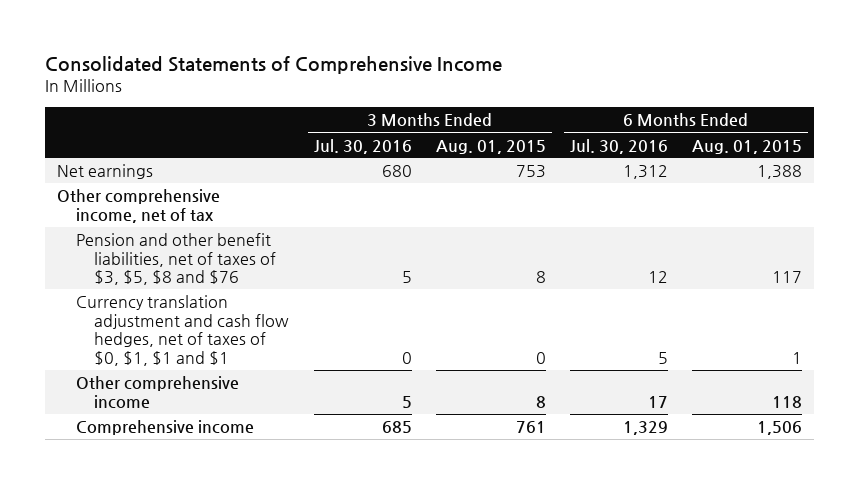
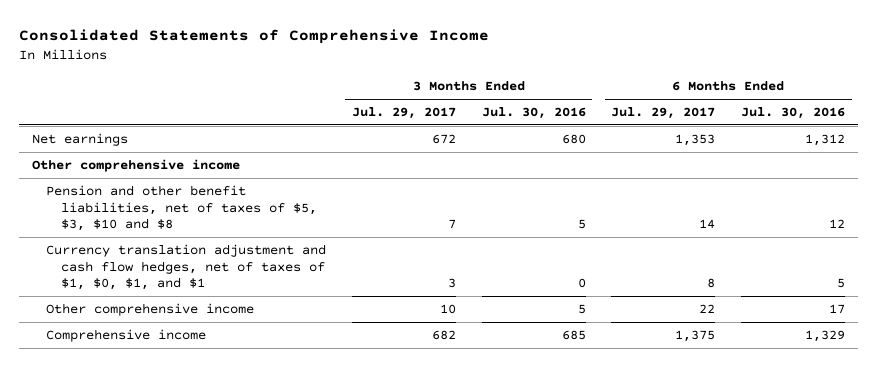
- | 3 Months Ended Jul. 30, 2016 | 3 Months Ended Aug. 01, 2015 | 6 Months Ended Jul. 30, 2016 | 6 Months Ended Aug. 01, 2015
+ | 3 Months Ended Jul. 29, 2017 | 3 Months Ended Jul. 30, 2016 | 6 Months Ended Jul. 29, 2017 | 6 Months Ended Jul. 30, 2016
- Other comprehensive income, net of tax
- Pension and other benefit liabilities, net of taxes of $3, $5, $8 and $76 | 5 | 8 | 12 | 117
- Currency translation adjustment and cash flow hedges, net of taxes of $0, $1, $1 and $1 | 0 | 0 | 5 | 1
+ Other comprehensive income
+ Pension and other benefit liabilities, net of taxes of $5, $3, $10 and $8 | 7 | 5 | 14 | 12
+ Currency translation adjustment and cash flow hedges, net of taxes of $1, $0, $1, and $1 | 3 | 0 | 8 | 5

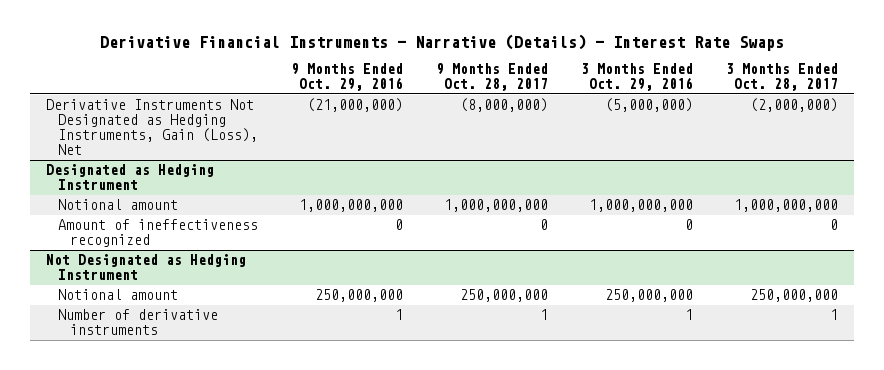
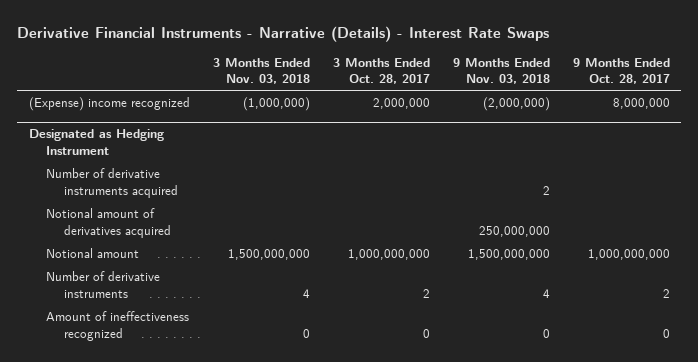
- | 9 Months Ended Oct. 29, 2016 | 9 Months Ended Oct. 28, 2017 | 3 Months Ended Oct. 29, 2016 | 3 Months Ended Oct. 28, 2017
+ | 3 Months Ended Nov. 03, 2018 | 3 Months Ended Oct. 28, 2017 | 9 Months Ended Nov. 03, 2018 | 9 Months Ended Oct. 28, 2017
- Derivative Instruments Not Designated as Hedging Instruments, Gain (Loss), Net | (21,000,000) | (8,000,000) | (5,000,000) | (2,000,000)
+ (Expense) income recognized | (1,000,000) | 2,000,000 | (2,000,000) | 8,000,000
@ Designated as Hedging Instrument
+ Number of derivative instruments acquired | | | 2 |
+ Notional amount of derivatives acquired | | | 250,000,000 |
+ Number of derivative instruments | 4 | 2 | 4 | 2
- Not Designated as Hedging Instrument
- Notional amount | 250,000,000 | 250,000,000 | 250,000,000 | 250,000,000
- Number of derivative instruments | 1 | 1 | 1 | 1

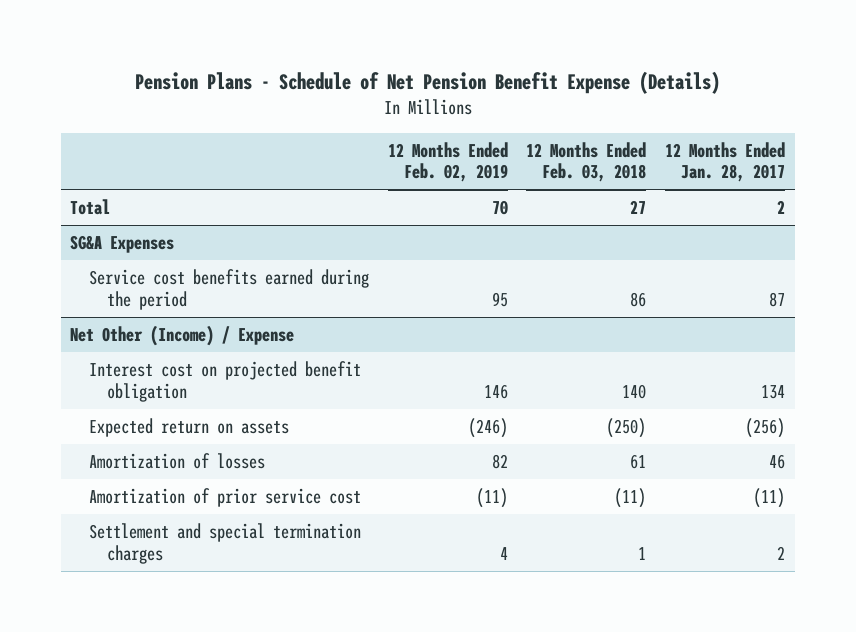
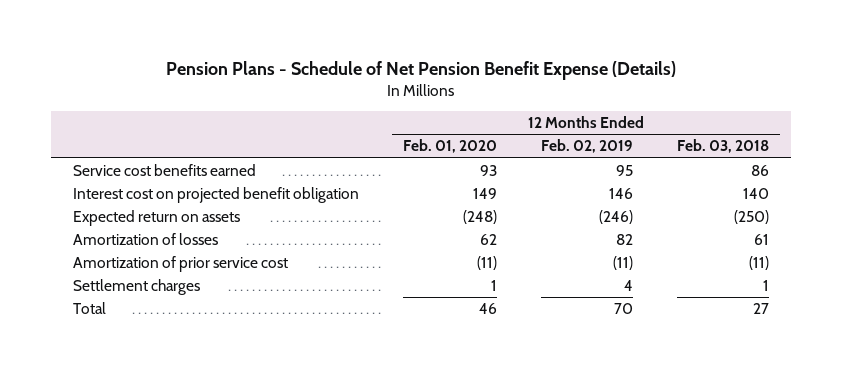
- | 12 Months Ended Feb. 02, 2019 | 12 Months Ended Feb. 03, 2018 | 12 Months Ended Jan. 28, 2017
+ | 12 Months Ended Feb. 01, 2020 | 12 Months Ended Feb. 02, 2019 | 12 Months Ended Feb. 03, 2018
- SG&A Expenses
- Service cost benefits earned during the period | 95 | 86 | 87
- Net Other (Income) / Expense
+ Service cost benefits earned | 93 | 95 | 86
- Settlement and special termination charges | 4 | 1 | 2
+ Settlement charges | 1 | 4 | 1
moved down: Total | 46 | 70 | 27

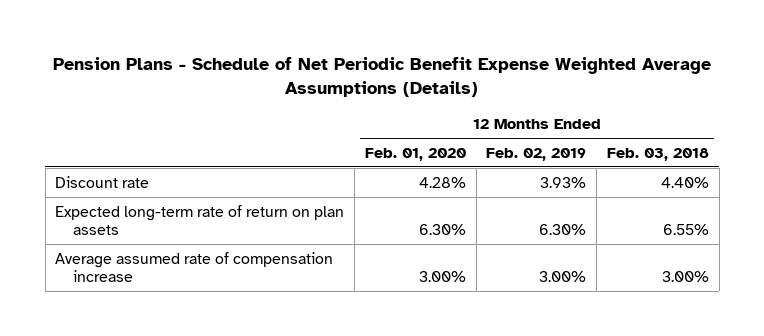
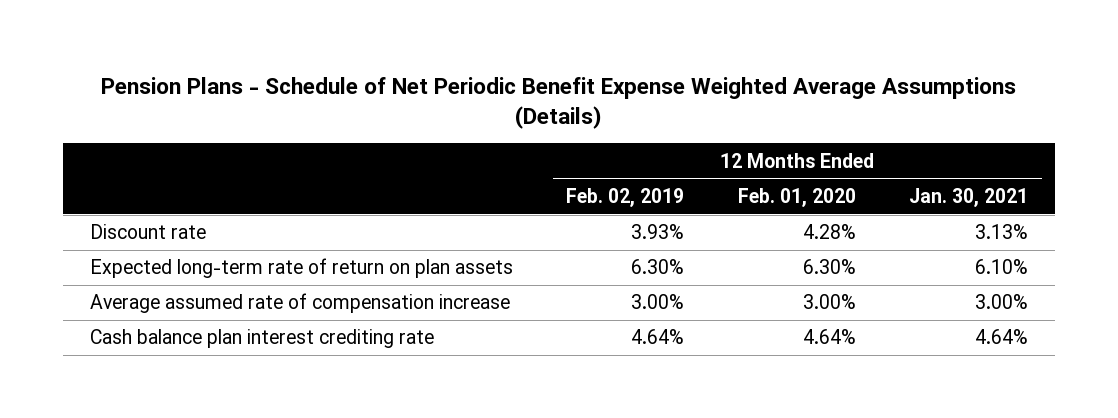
- | 12 Months Ended Feb. 01, 2020 | 12 Months Ended Feb. 02, 2019 | 12 Months Ended Feb. 03, 2018
+ | 12 Months Ended Feb. 02, 2019 | 12 Months Ended Feb. 01, 2020 | 12 Months Ended Jan. 30, 2021
+ Cash balance plan interest crediting rate | 4.64% | 4.64% | 4.64%

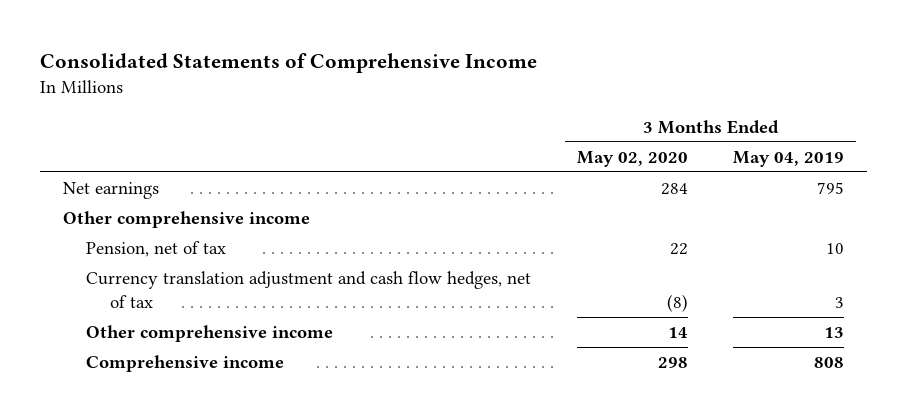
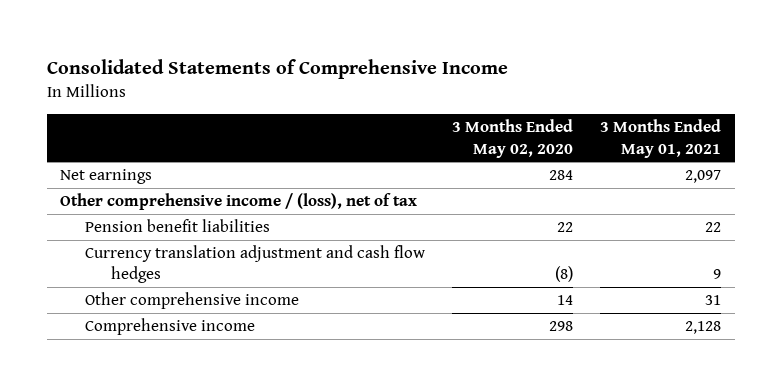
- | 3 Months Ended May 02, 2020 | 3 Months Ended May 04, 2019
+ | 3 Months Ended May 02, 2020 | 3 Months Ended May 01, 2021
- Other comprehensive income
- Pension, net of tax | 22 | 10
- Currency translation adjustment and cash flow hedges, net of tax | (8) | 3
+ Other comprehensive income / (loss), net of tax
+ Pension benefit liabilities | 22 | 22
+ Currency translation adjustment and cash flow hedges | (8) | 9

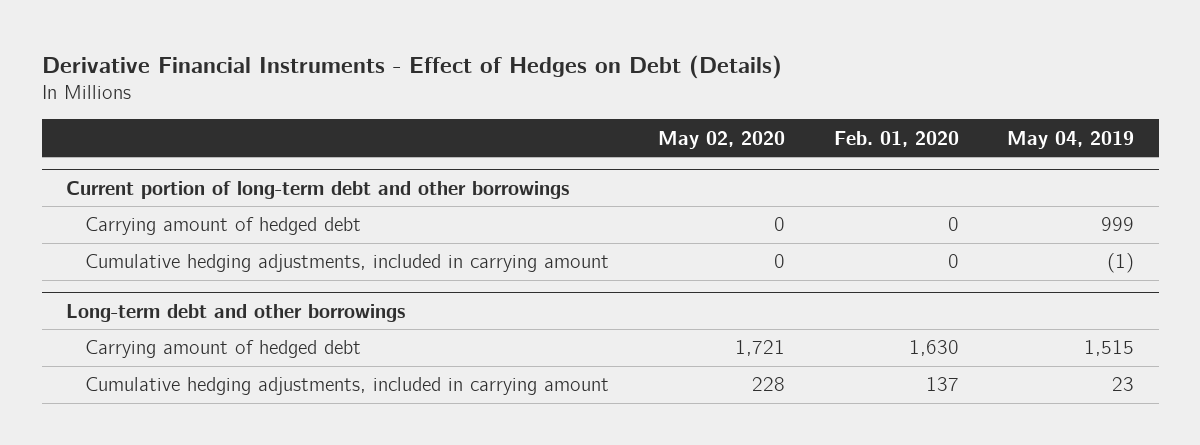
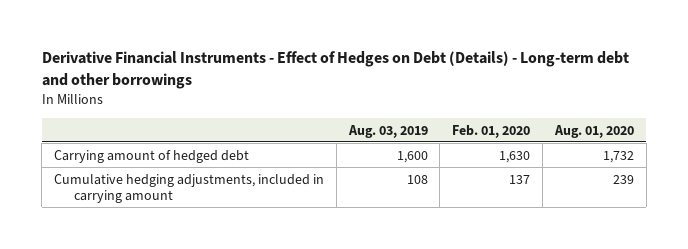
- Derivative Financial Instruments - Effect of Hedges on Debt (Details)
+ Derivative Financial Instruments - Effect of Hedges on Debt (Details) - Long-term debt and other borrowings
- | May 02, 2020 | Feb. 01, 2020 | May 04, 2019
+ | Aug. 03, 2019 | Feb. 01, 2020 | Aug. 01, 2020
- Current portion of long-term debt and other borrowings
- Carrying amount of hedged debt | 0 | 0 | 999
- Cumulative hedging adjustments, included in carrying amount | 0 | 0 | (1)
- Long-term debt and other borrowings

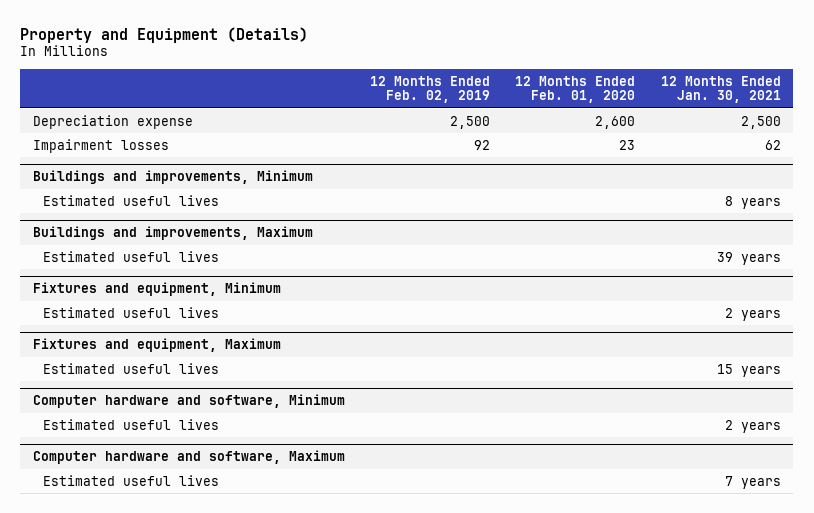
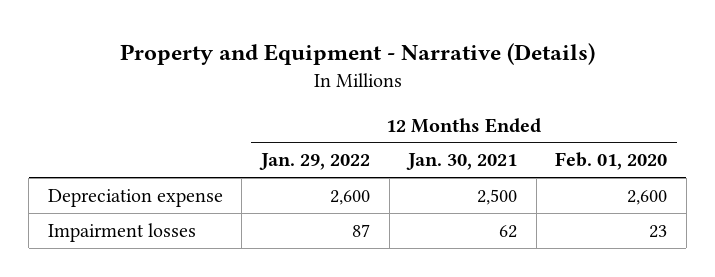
- Property and Equipment (Details)
+ Property and Equipment - Narrative (Details)
- | 12 Months Ended Feb. 02, 2019 | 12 Months Ended Feb. 01, 2020 | 12 Months Ended Jan. 30, 2021
+ | 12 Months Ended Jan. 29, 2022 | 12 Months Ended Jan. 30, 2021 | 12 Months Ended Feb. 01, 2020
- Buildings and improvements, Minimum
- Estimated useful lives | | | 8 years
- Buildings and improvements, Maximum
- Estimated useful lives | | | 39 years
- Fixtures and equipment, Minimum
- Estimated useful lives | | | 2 years
- Fixtures and equipment, Maximum
- Estimated useful lives | | | 15 years
- Computer hardware and software, Minimum
- Estimated useful lives | | | 2 years
- Computer hardware and software, Maximum
- Estimated useful lives | | | 7 years

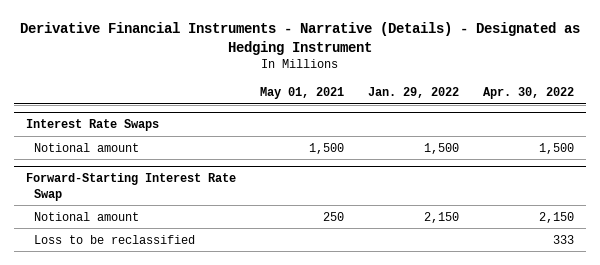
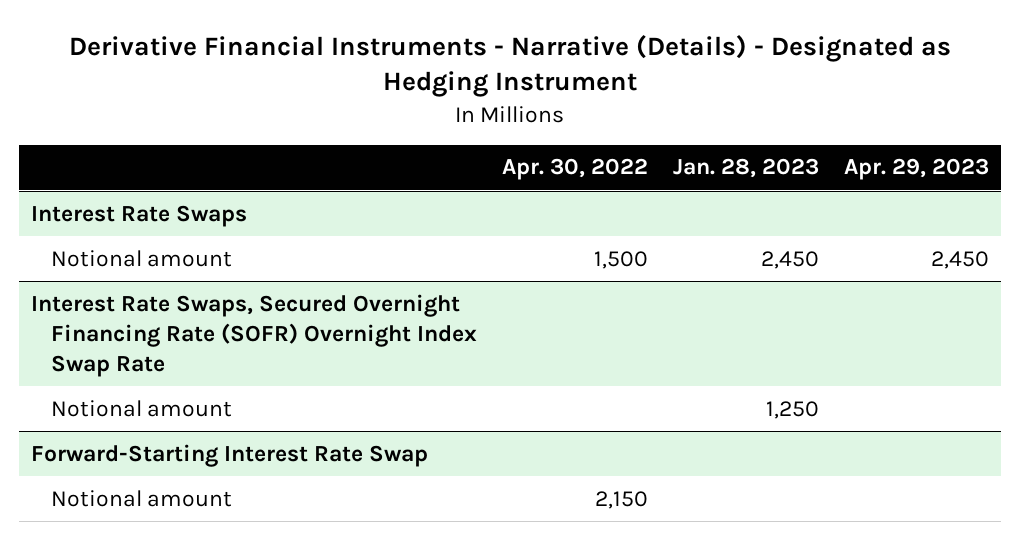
- | May 01, 2021 | Jan. 29, 2022 | Apr. 30, 2022
+ | Apr. 30, 2022 | Jan. 28, 2023 | Apr. 29, 2023
+ Interest Rate Swaps, Secured Overnight Financing Rate (SOFR) Overnight Index Swap Rate
+ Notional amount | | 1,250 |
@ Forward-Starting Interest Rate Swap
- Loss to be reclassified | | | 333

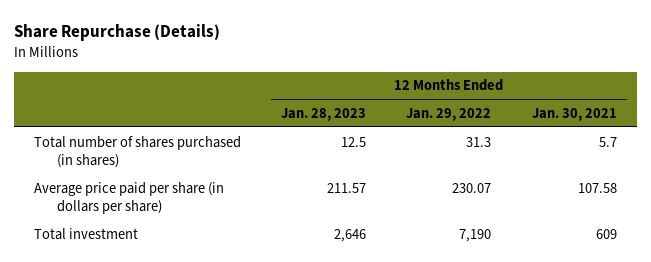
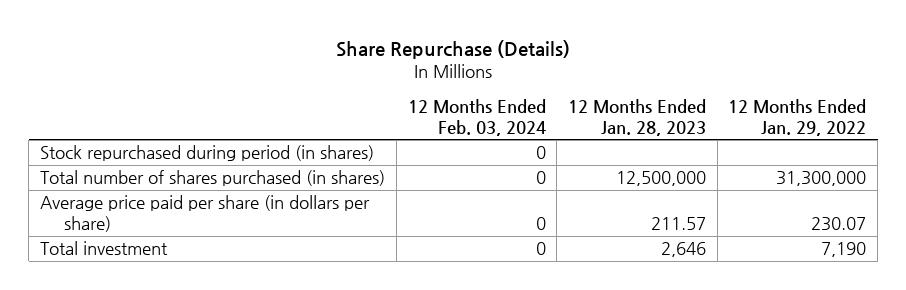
- | 12 Months Ended Jan. 28, 2023 | 12 Months Ended Jan. 29, 2022 | 12 Months Ended Jan. 30, 2021
+ | 12 Months Ended Feb. 03, 2024 | 12 Months Ended Jan. 28, 2023 | 12 Months Ended Jan. 29, 2022
- Total number of shares purchased (in shares) | 12.5 | 31.3 | 5.7
+ Stock repurchased during period (in shares) | 0 | |
+ Total number of shares purchased (in shares) | 0 | 12,500,000 | 31,300,000

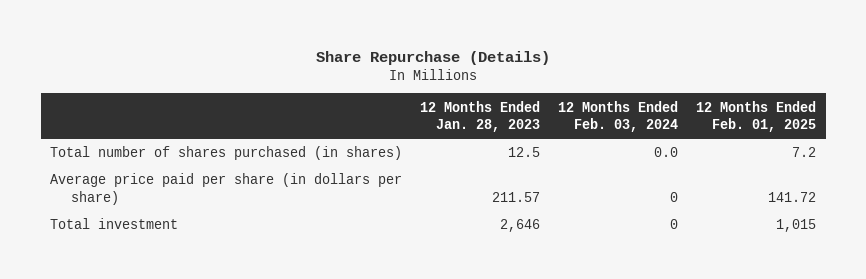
- | 12 Months Ended Feb. 03, 2024 | 12 Months Ended Jan. 28, 2023 | 12 Months Ended Jan. 29, 2022
+ | 12 Months Ended Jan. 28, 2023 | 12 Months Ended Feb. 03, 2024 | 12 Months Ended Feb. 01, 2025
- Stock repurchased during period (in shares) | 0 | |
- Total number of shares purchased (in shares) | 0 | 12,500,000 | 31,300,000
+ Total number of shares purchased (in shares) | 12.5 | 0.0 | 7.2

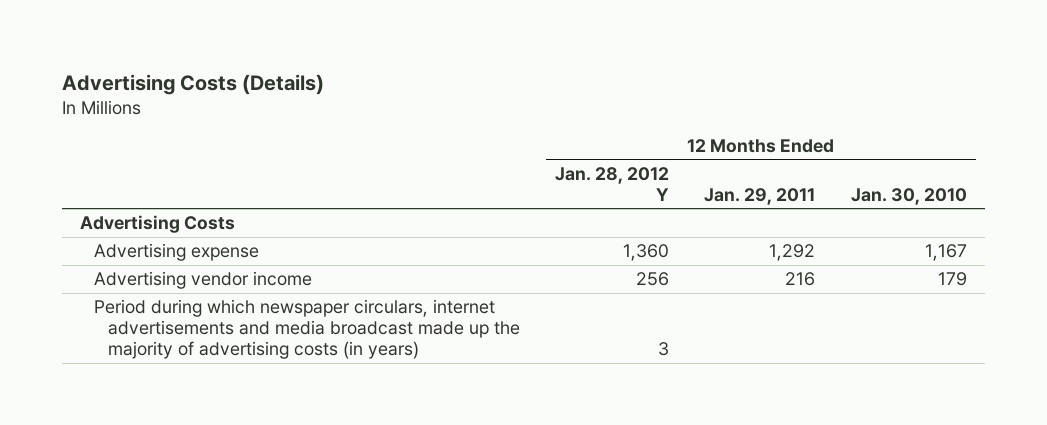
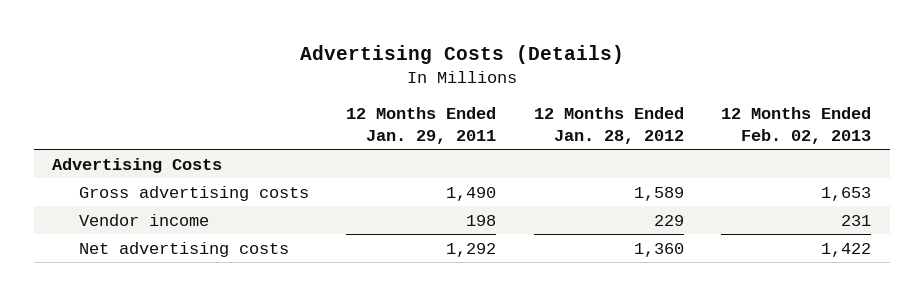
- | 12 Months Ended Jan. 28, 2012 Y | 12 Months Ended Jan. 29, 2011 | 12 Months Ended Jan. 30, 2010
+ | 12 Months Ended Jan. 29, 2011 | 12 Months Ended Jan. 28, 2012 | 12 Months Ended Feb. 02, 2013
- Advertising expense | 1,360 | 1,292 | 1,167
- Advertising vendor income | 256 | 216 | 179
- Period during which newspaper circulars, internet advertisements and media broadcast made up the majority of advertising costs (in years) | 3 | |
+ Gross advertising costs | 1,490 | 1,589 | 1,653
+ Vendor income | 198 | 229 | 231
+ Net advertising costs | 1,292 | 1,360 | 1,422

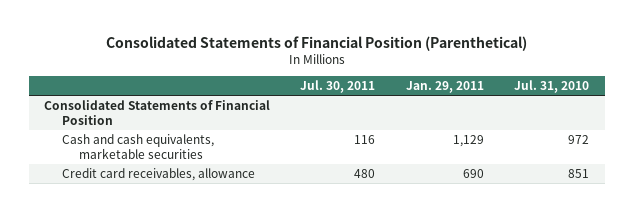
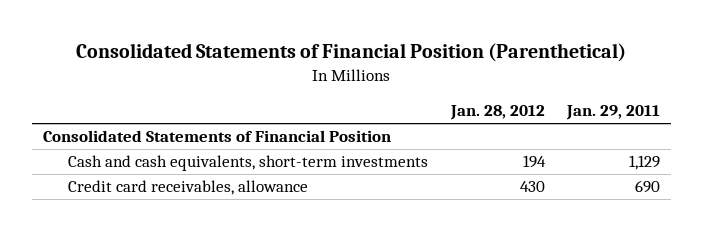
- | Jul. 30, 2011 | Jan. 29, 2011 | Jul. 31, 2010
+ | Jan. 28, 2012 | Jan. 29, 2011
- Cash and cash equivalents, marketable securities | 116 | 1,129 | 972
+ Cash and cash equivalents, short-term investments | 194 | 1,129

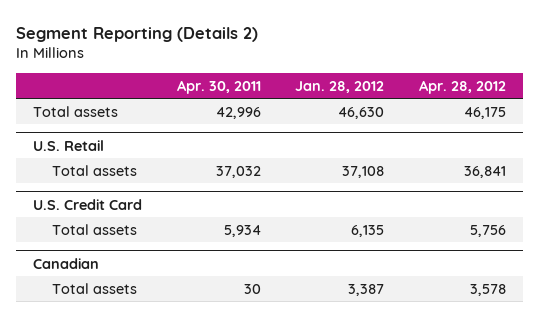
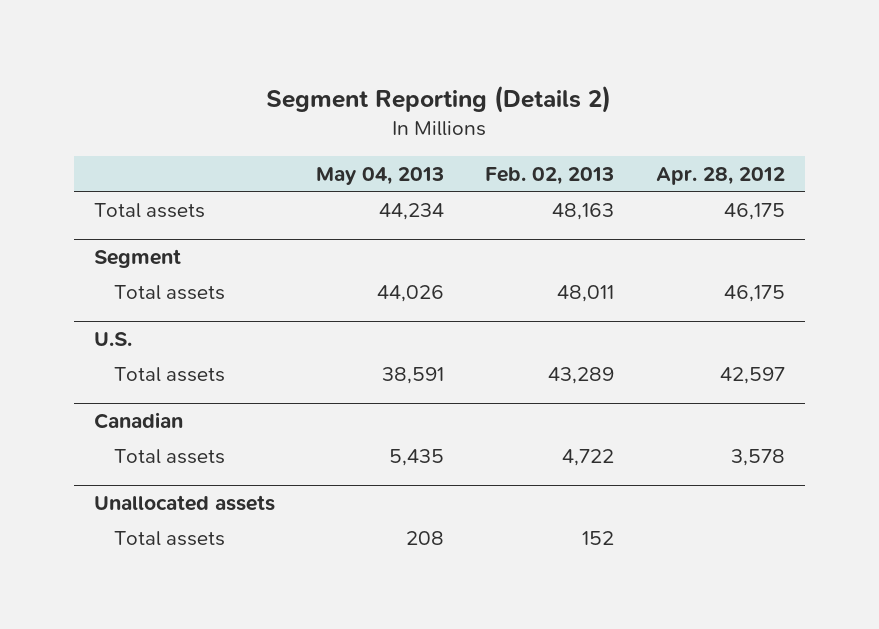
- | Apr. 30, 2011 | Jan. 28, 2012 | Apr. 28, 2012
+ | May 04, 2013 | Feb. 02, 2013 | Apr. 28, 2012
- U.S. Retail
- Total assets | 37,032 | 37,108 | 36,841
- U.S. Credit Card
- Total assets | 5,934 | 6,135 | 5,756
+ Segment
+ Total assets | 44,026 | 48,011 | 46,175
+ U.S.
+ Total assets | 38,591 | 43,289 | 42,597
+ Unallocated assets
+ Total assets | 208 | 152 |

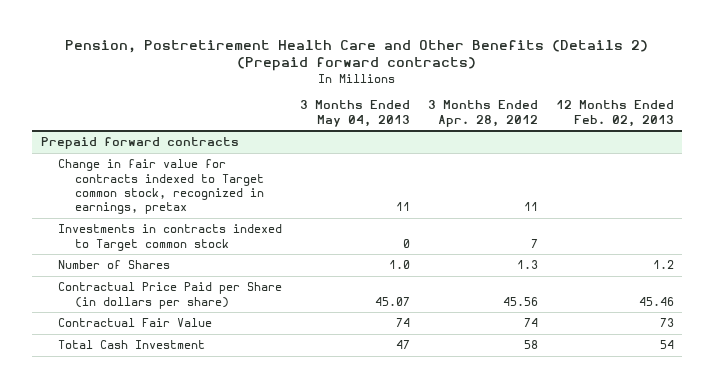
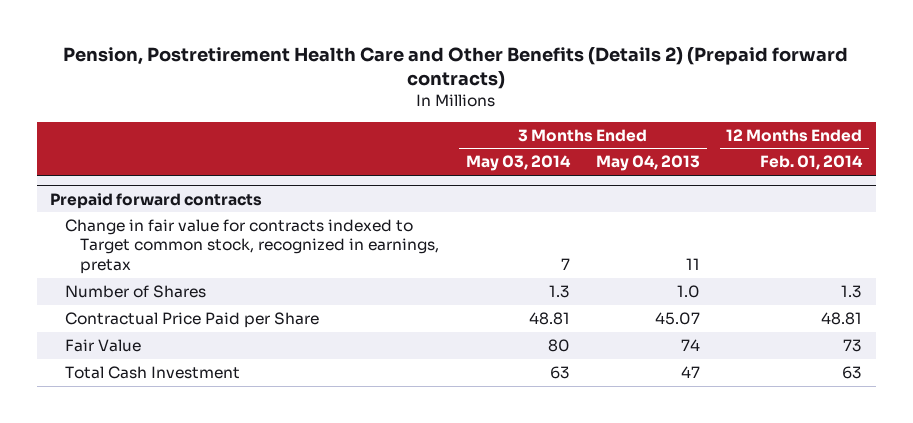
- | 3 Months Ended May 04, 2013 | 3 Months Ended Apr. 28, 2012 | 12 Months Ended Feb. 02, 2013
+ | 3 Months Ended May 03, 2014 | 3 Months Ended May 04, 2013 | 12 Months Ended Feb. 01, 2014
@ Prepaid forward contracts
- Investments in contracts indexed to Target common stock | 0 | 7 |
- Contractual Price Paid per Share (in dollars per share) | 45.07 | 45.56 | 45.46
- Contractual Fair Value | 74 | 74 | 73
+ Contractual Price Paid per Share | 48.81 | 45.07 | 48.81
+ Fair Value | 80 | 74 | 73

